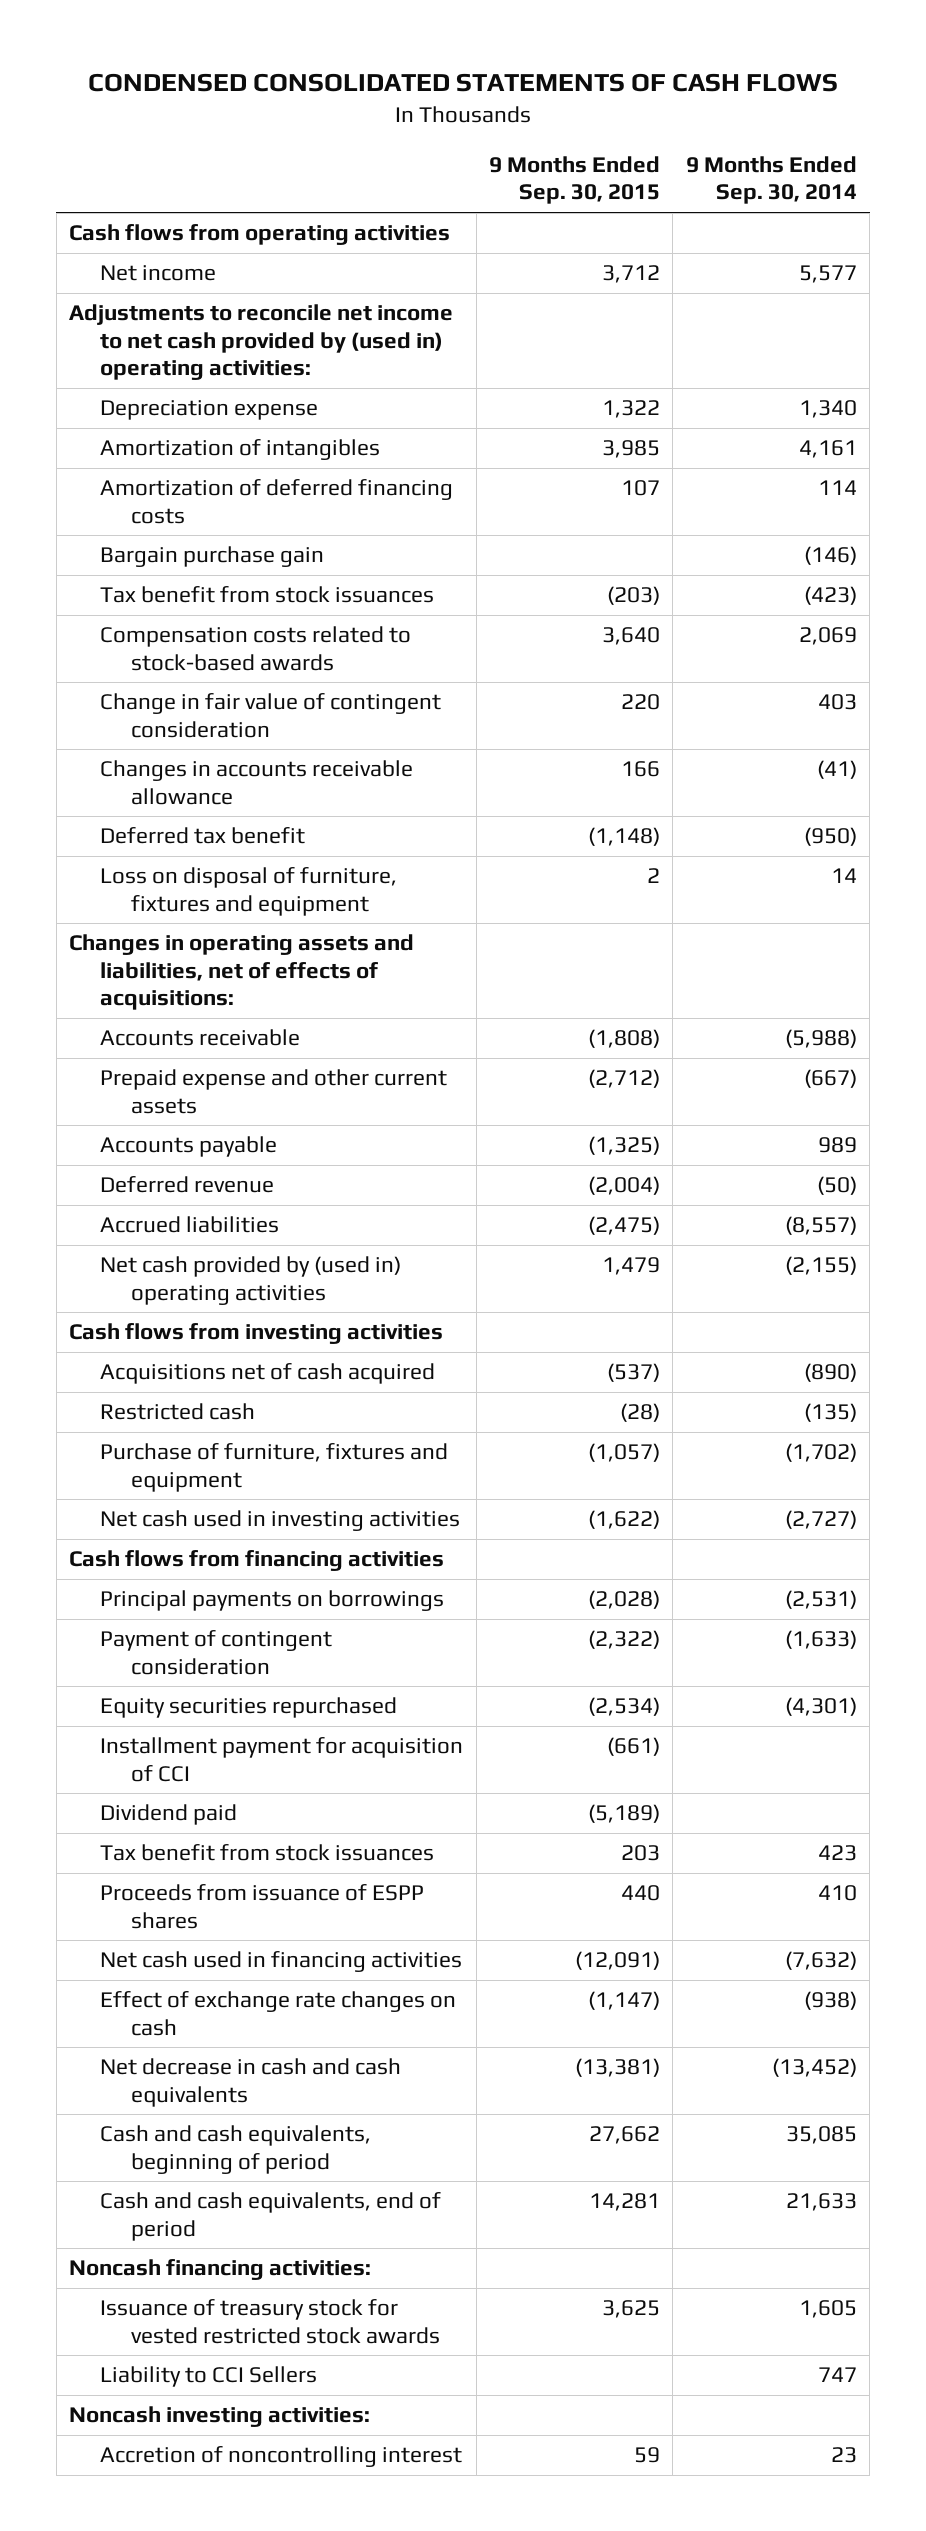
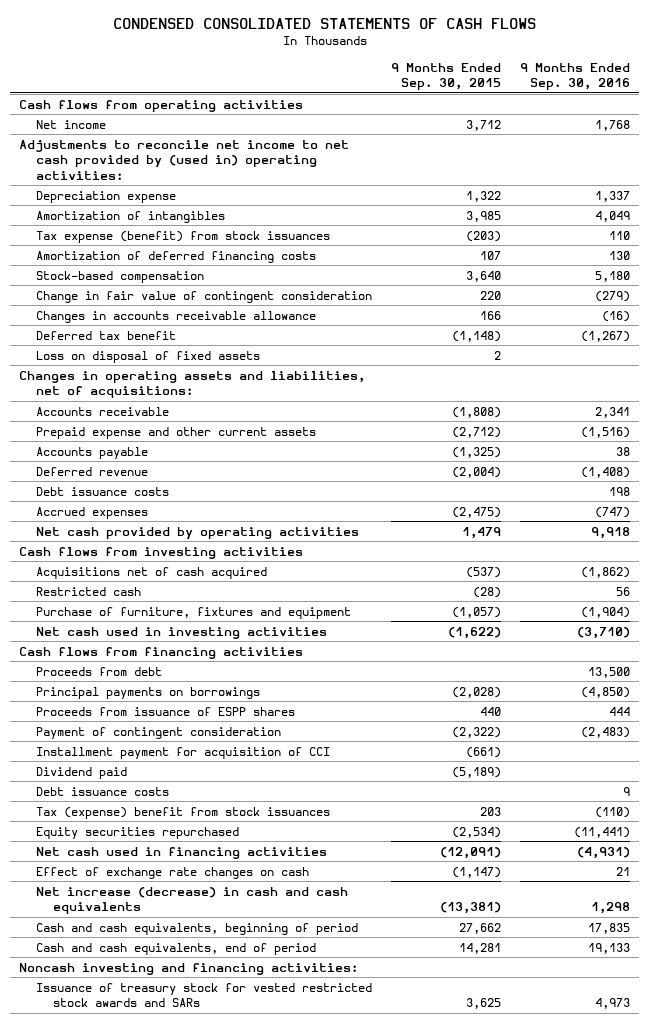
- | 9 Months Ended Sep. 30, 2015 | 9 Months Ended Sep. 30, 2014
+ | 9 Months Ended Sep. 30, 2015 | 9 Months Ended Sep. 30, 2016
+ Tax expense (benefit) from stock issuances | (203) | 110
- Bargain purchase gain | | (146)
- Tax benefit from stock issuances | (203) | (423)
- Compensation costs related to stock-based awards | 3,640 | 2,069
+ Stock-based compensation | 3,640 | 5,180
- Loss on disposal of furniture, fixtures and equipment | 2 | 14
- Changes in operating assets and liabilities, net of effects of acquisitions:
+ Loss on disposal of fixed assets | 2 |
+ Changes in operating assets and liabilities, net of acquisitions:
- Accrued liabilities | (2,475) | (8,557)
- Net cash provided by (used in) operating activities | 1,479 | (2,155)
+ Debt issuance costs | | 198
+ Accrued expenses | (2,475) | (747)
+ Net cash provided by operating activities | 1,479 | 9,918
+ Proceeds from debt | | 13,500
moved up: Proceeds from issuance of ESPP shares | 440 | 444
- Tax benefit from stock issuances | 203 | 423
+ Debt issuance costs | | 9
+ Tax (expense) benefit from stock issuances | 203 | (110)
moved down: Equity securities repurchased | (2,534) | (11,441)
- Net decrease in cash and cash equivalents | (13,381) | (13,452)
+ Net increase (decrease) in cash and cash equivalents | (13,381) | 1,298
- Noncash financing activities:
- Issuance of treasury stock for vested restricted stock awards | 3,625 | 1,605
- Liability to CCI Sellers | | 747
- Noncash investing activities:
- Accretion of noncontrolling interest | 59 | 23
+ Noncash investing and financing activities:
+ Issuance of treasury stock for vested restricted stock awards and SARs | 3,625 | 4,973

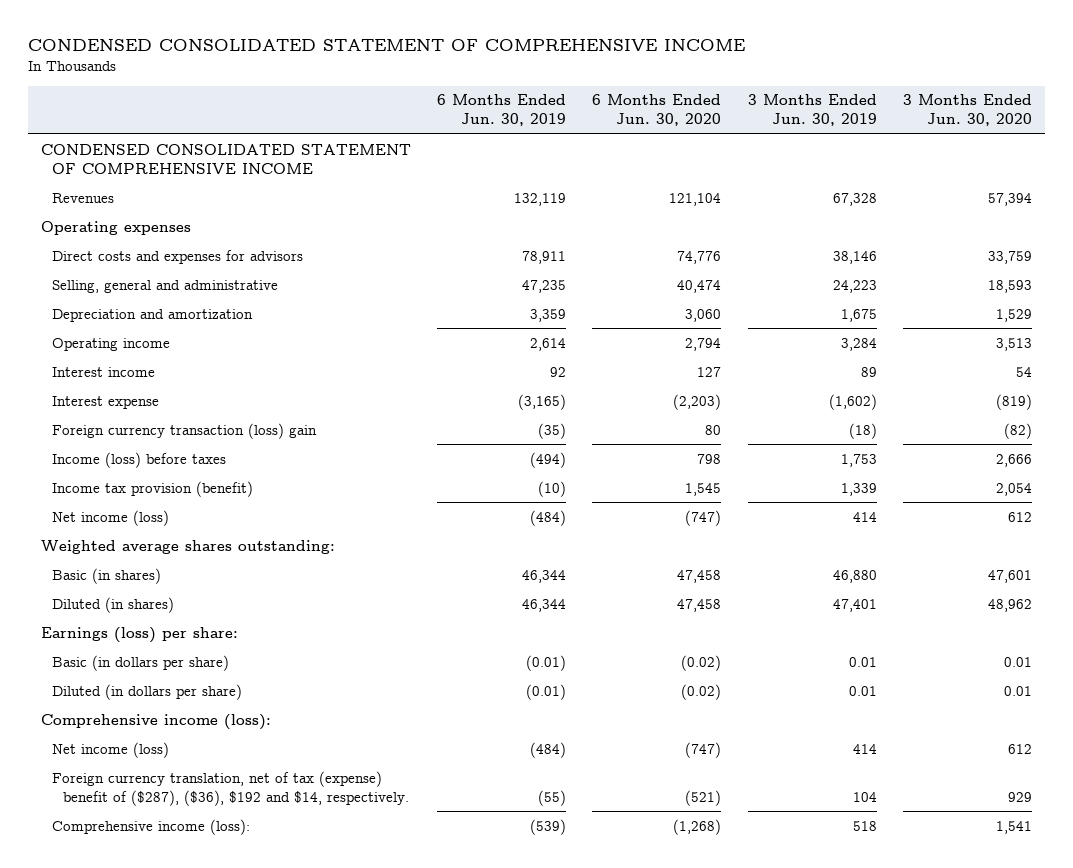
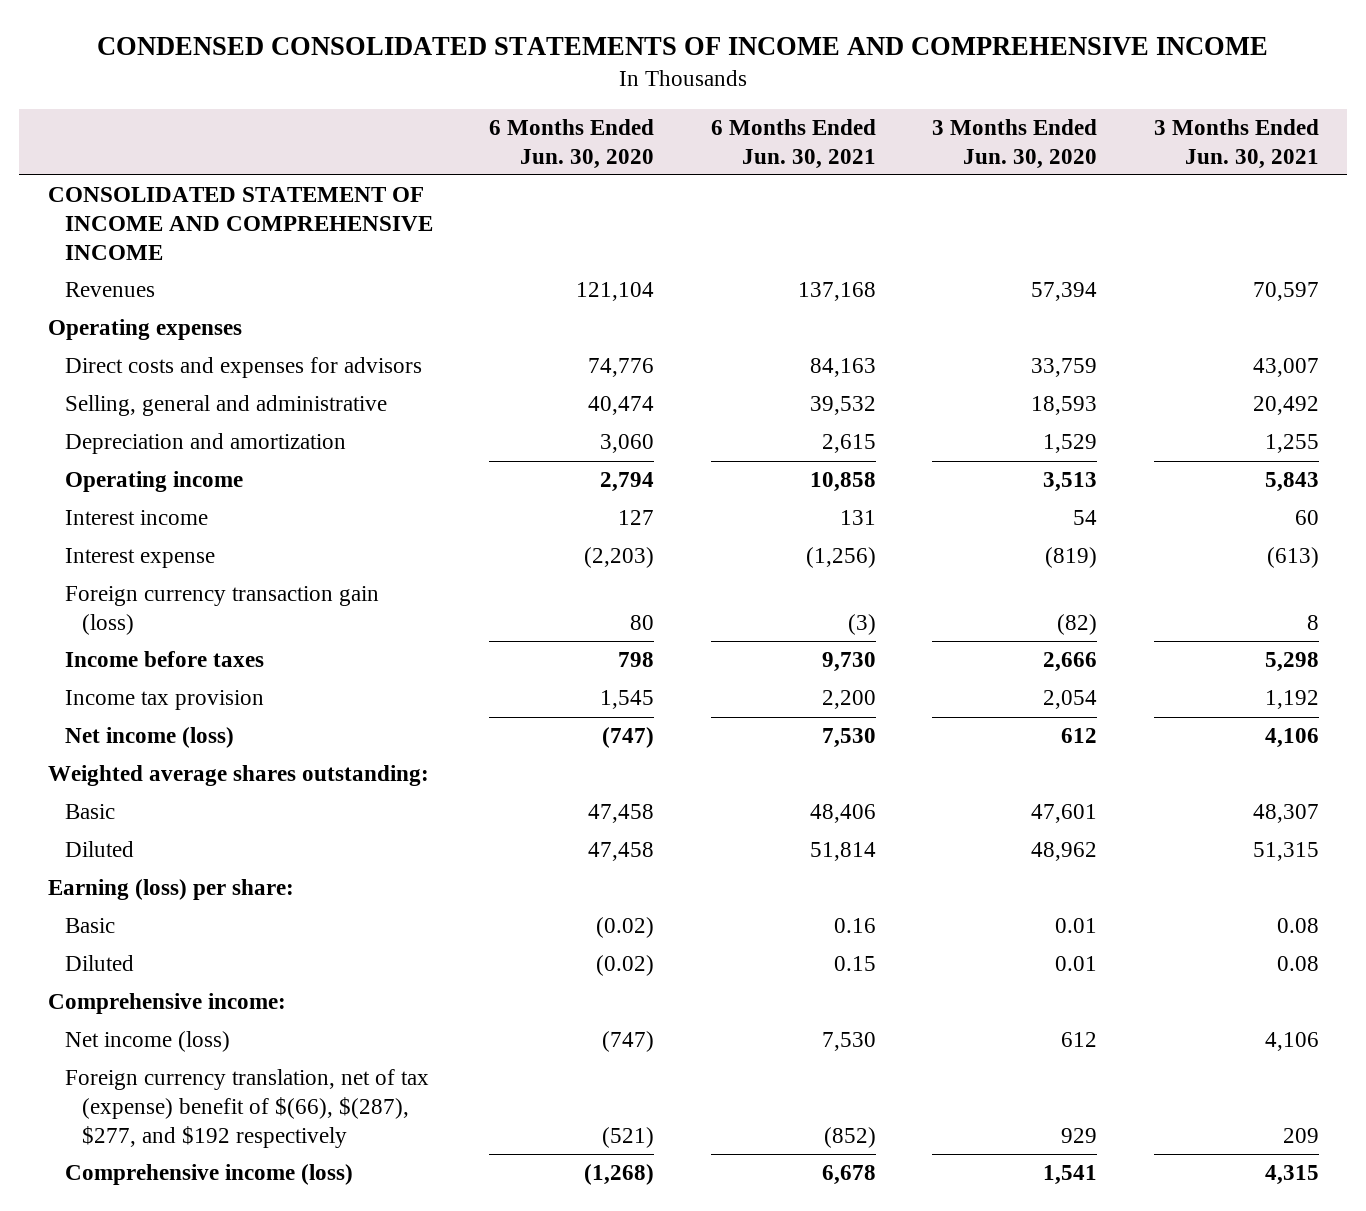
- CONDENSED CONSOLIDATED STATEMENT OF COMPREHENSIVE INCOME
+ CONDENSED CONSOLIDATED STATEMENTS OF INCOME AND COMPREHENSIVE INCOME
- | 6 Months Ended Jun. 30, 2019 | 6 Months Ended Jun. 30, 2020 | 3 Months Ended Jun. 30, 2019 | 3 Months Ended Jun. 30, 2020
+ | 6 Months Ended Jun. 30, 2020 | 6 Months Ended Jun. 30, 2021 | 3 Months Ended Jun. 30, 2020 | 3 Months Ended Jun. 30, 2021
- CONDENSED CONSOLIDATED STATEMENT OF COMPREHENSIVE INCOME
+ CONSOLIDATED STATEMENT OF INCOME AND COMPREHENSIVE INCOME
- Foreign currency transaction (loss) gain | (35) | 80 | (18) | (82)
- Income (loss) before taxes | (494) | 798 | 1,753 | 2,666
- Income tax provision (benefit) | (10) | 1,545 | 1,339 | 2,054
+ Foreign currency transaction gain (loss) | 80 | (3) | (82) | 8
+ Income before taxes | 798 | 9,730 | 2,666 | 5,298
+ Income tax provision | 1,545 | 2,200 | 2,054 | 1,192
- Basic (in shares) | 46,344 | 47,458 | 46,880 | 47,601
- Diluted (in shares) | 46,344 | 47,458 | 47,401 | 48,962
- Earnings (loss) per share:
- Basic (in dollars per share) | (0.01) | (0.02) | 0.01 | 0.01
- Diluted (in dollars per share) | (0.01) | (0.02) | 0.01 | 0.01
- Comprehensive income (loss):
+ Basic | 47,458 | 48,406 | 47,601 | 48,307
+ Diluted | 47,458 | 51,814 | 48,962 | 51,315
+ Earning (loss) per share:
+ Basic | (0.02) | 0.16 | 0.01 | 0.08
+ Diluted | (0.02) | 0.15 | 0.01 | 0.08
+ Comprehensive income:
- Foreign currency translation, net of tax (expense) benefit of ($287), ($36), $192 and $14, respectively. | (55) | (521) | 104 | 929
- Comprehensive income (loss): | (539) | (1,268) | 518 | 1,541
+ Foreign currency translation, net of tax (expense) benefit of $(66), $(287), $277, and $192 respectively | (521) | (852) | 929 | 209
+ Comprehensive income (loss) | (1,268) | 6,678 | 1,541 | 4,315

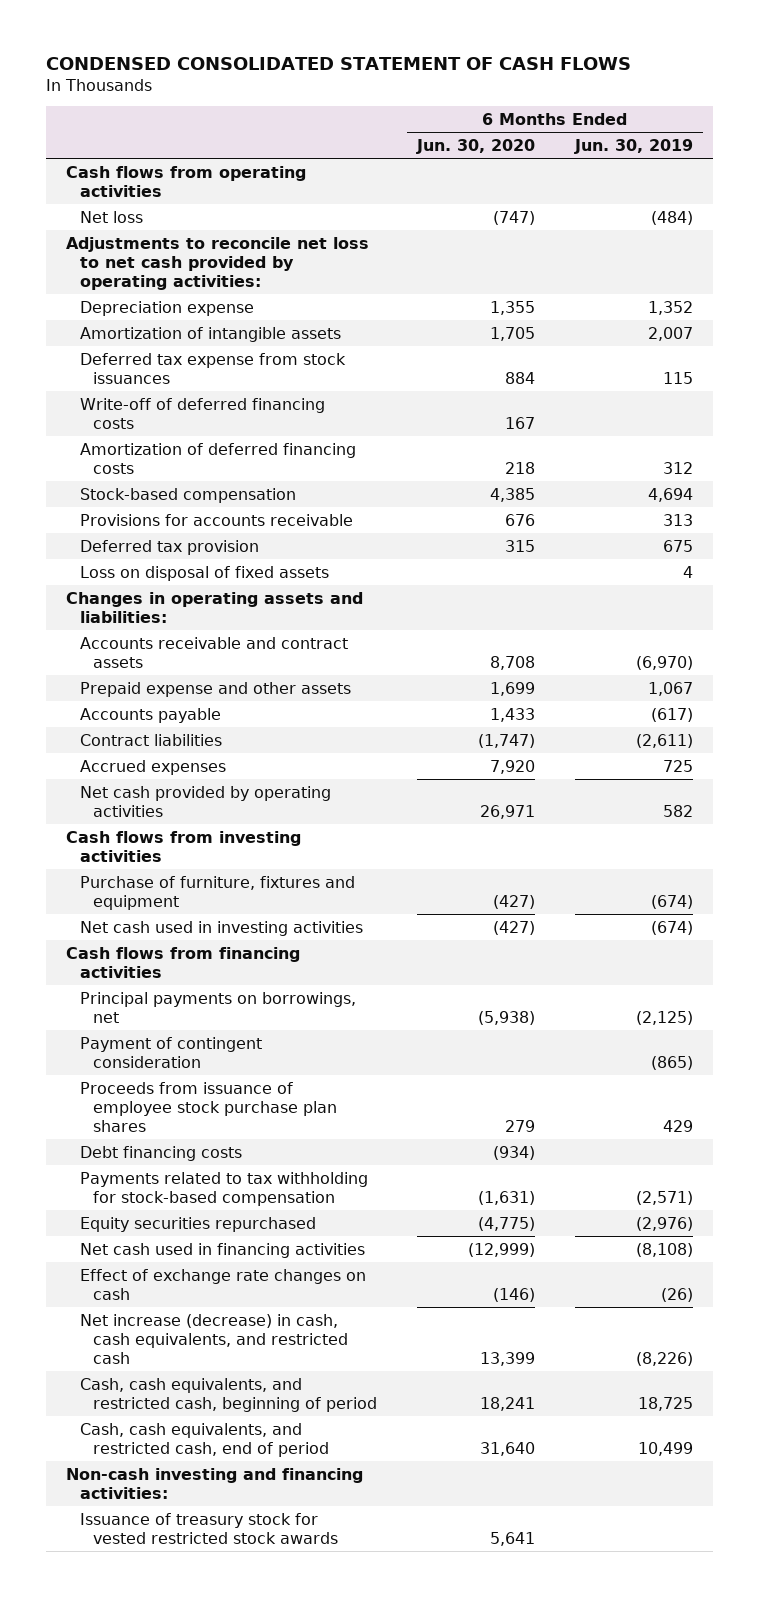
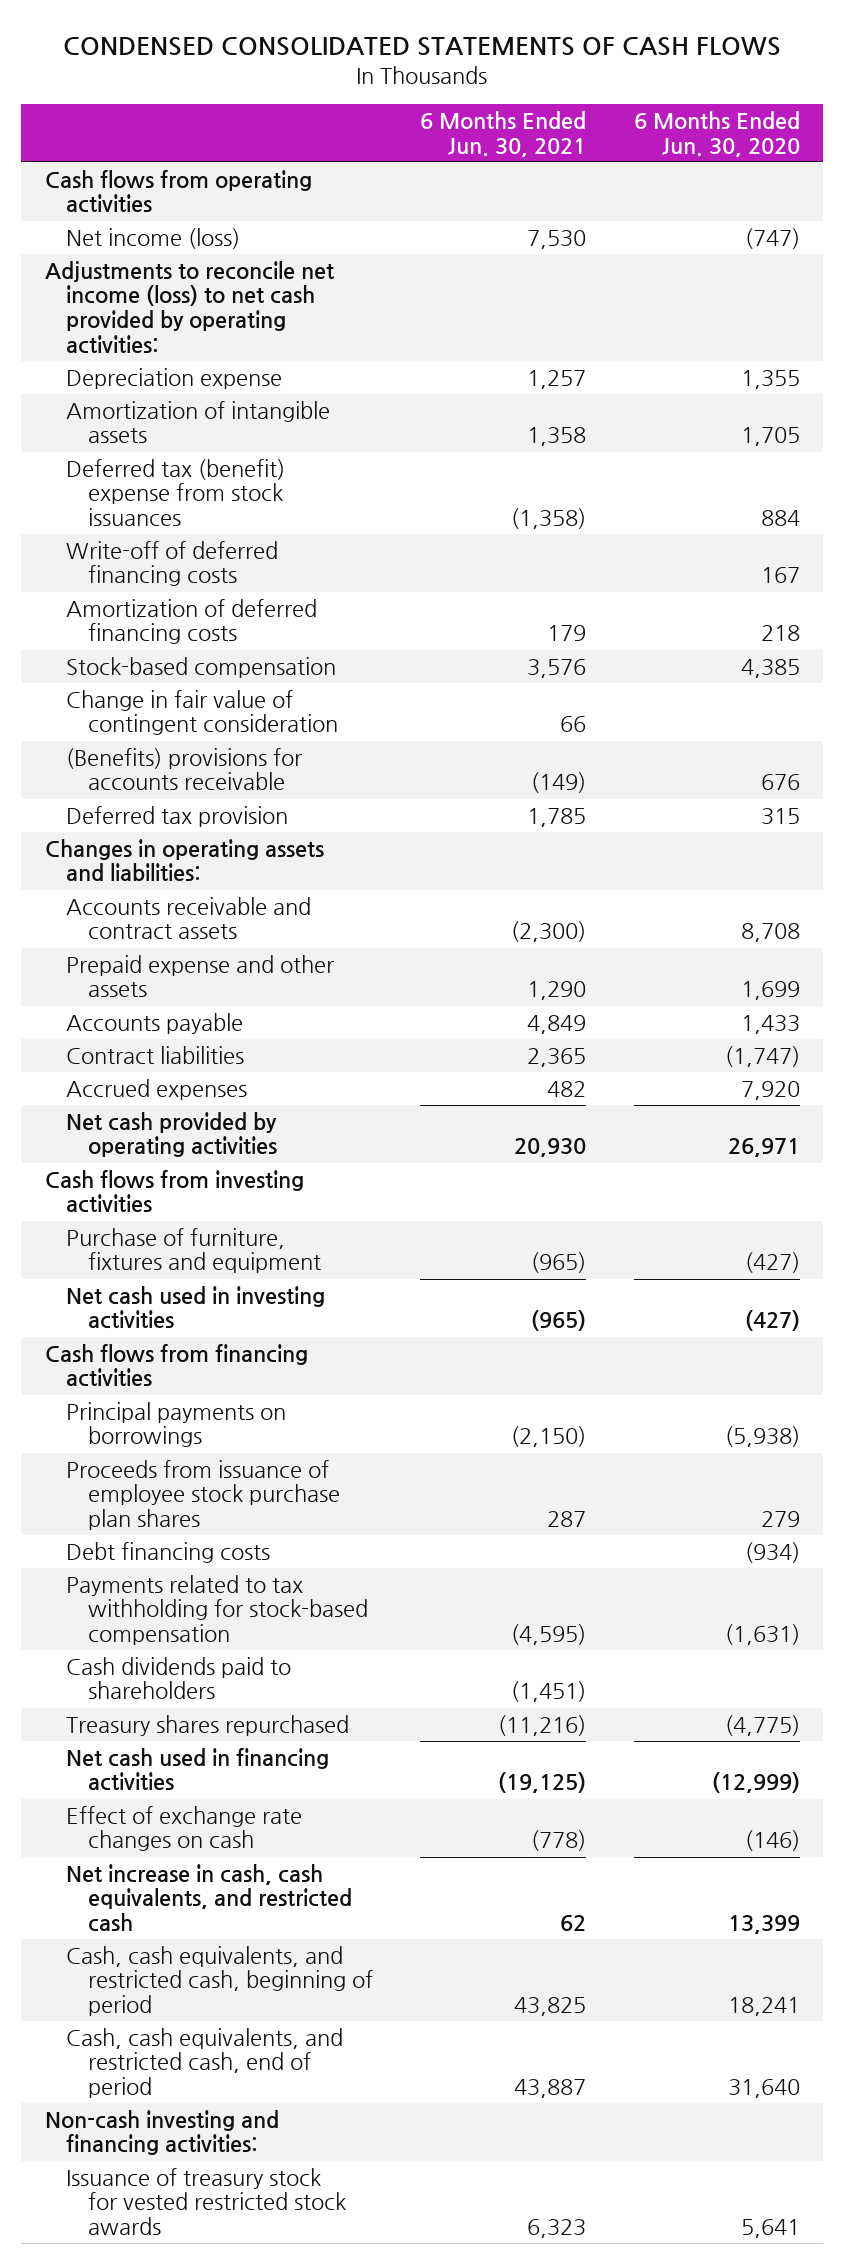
- CONDENSED CONSOLIDATED STATEMENT OF CASH FLOWS
+ CONDENSED CONSOLIDATED STATEMENTS OF CASH FLOWS
- | 6 Months Ended Jun. 30, 2020 | 6 Months Ended Jun. 30, 2019
+ | 6 Months Ended Jun. 30, 2021 | 6 Months Ended Jun. 30, 2020
- Net loss | (747) | (484)
- Adjustments to reconcile net loss to net cash provided by operating activities:
+ Net income (loss) | 7,530 | (747)
+ Adjustments to reconcile net income (loss) to net cash provided by operating activities:
- Deferred tax expense from stock issuances | 884 | 115
+ Deferred tax (benefit) expense from stock issuances | (1,358) | 884
- Provisions for accounts receivable | 676 | 313
+ Change in fair value of contingent consideration | 66 |
+ (Benefits) provisions for accounts receivable | (149) | 676
- Loss on disposal of fixed assets | | 4
- Principal payments on borrowings, net | (5,938) | (2,125)
- Payment of contingent consideration | | (865)
+ Principal payments on borrowings | (2,150) | (5,938)
- Equity securities repurchased | (4,775) | (2,976)
+ Cash dividends paid to shareholders | (1,451) |
+ Treasury shares repurchased | (11,216) | (4,775)
- Net increase (decrease) in cash, cash equivalents, and restricted cash | 13,399 | (8,226)
+ Net increase in cash, cash equivalents, and restricted cash | 62 | 13,399

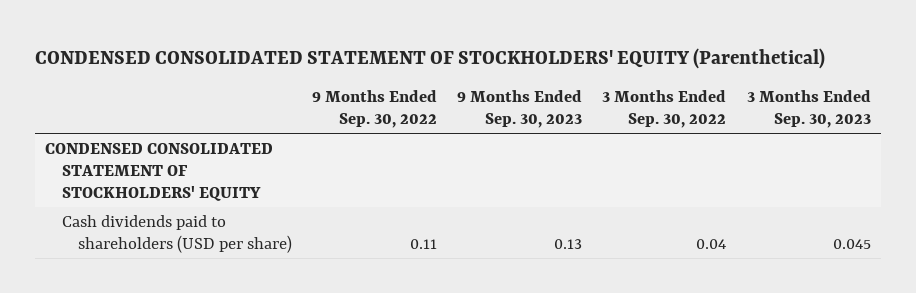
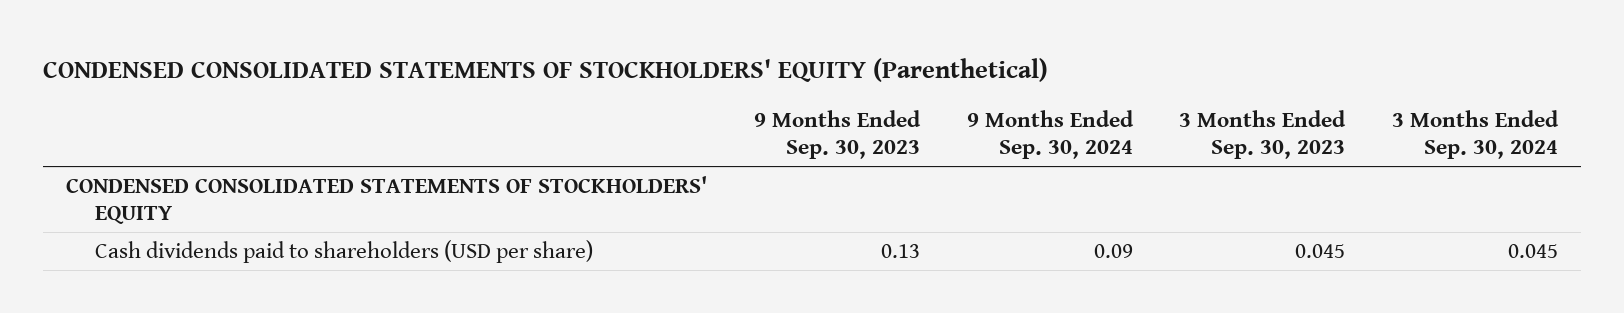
- CONDENSED CONSOLIDATED STATEMENT OF STOCKHOLDERS' EQUITY (Parenthetical)
+ CONDENSED CONSOLIDATED STATEMENTS OF STOCKHOLDERS' EQUITY (Parenthetical)
- | 9 Months Ended Sep. 30, 2022 | 9 Months Ended Sep. 30, 2023 | 3 Months Ended Sep. 30, 2022 | 3 Months Ended Sep. 30, 2023
+ | 9 Months Ended Sep. 30, 2023 | 9 Months Ended Sep. 30, 2024 | 3 Months Ended Sep. 30, 2023 | 3 Months Ended Sep. 30, 2024
- CONDENSED CONSOLIDATED STATEMENT OF STOCKHOLDERS' EQUITY
+ CONDENSED CONSOLIDATED STATEMENTS OF STOCKHOLDERS' EQUITY

